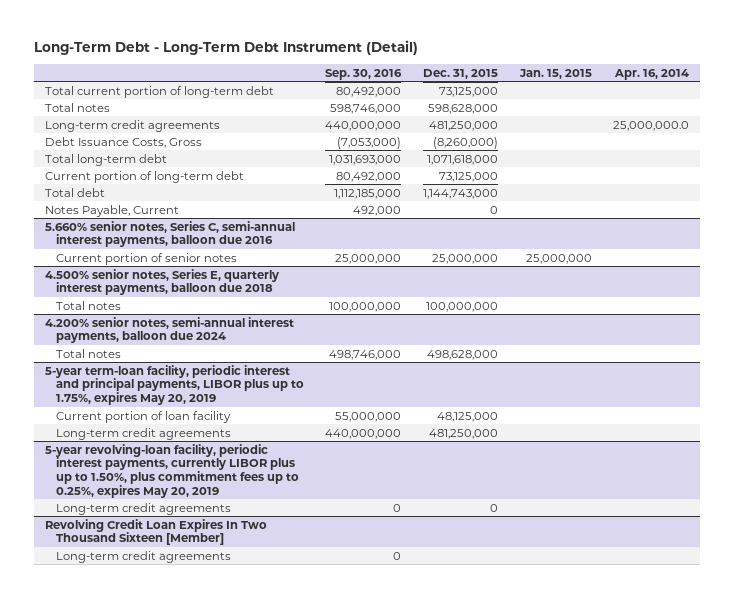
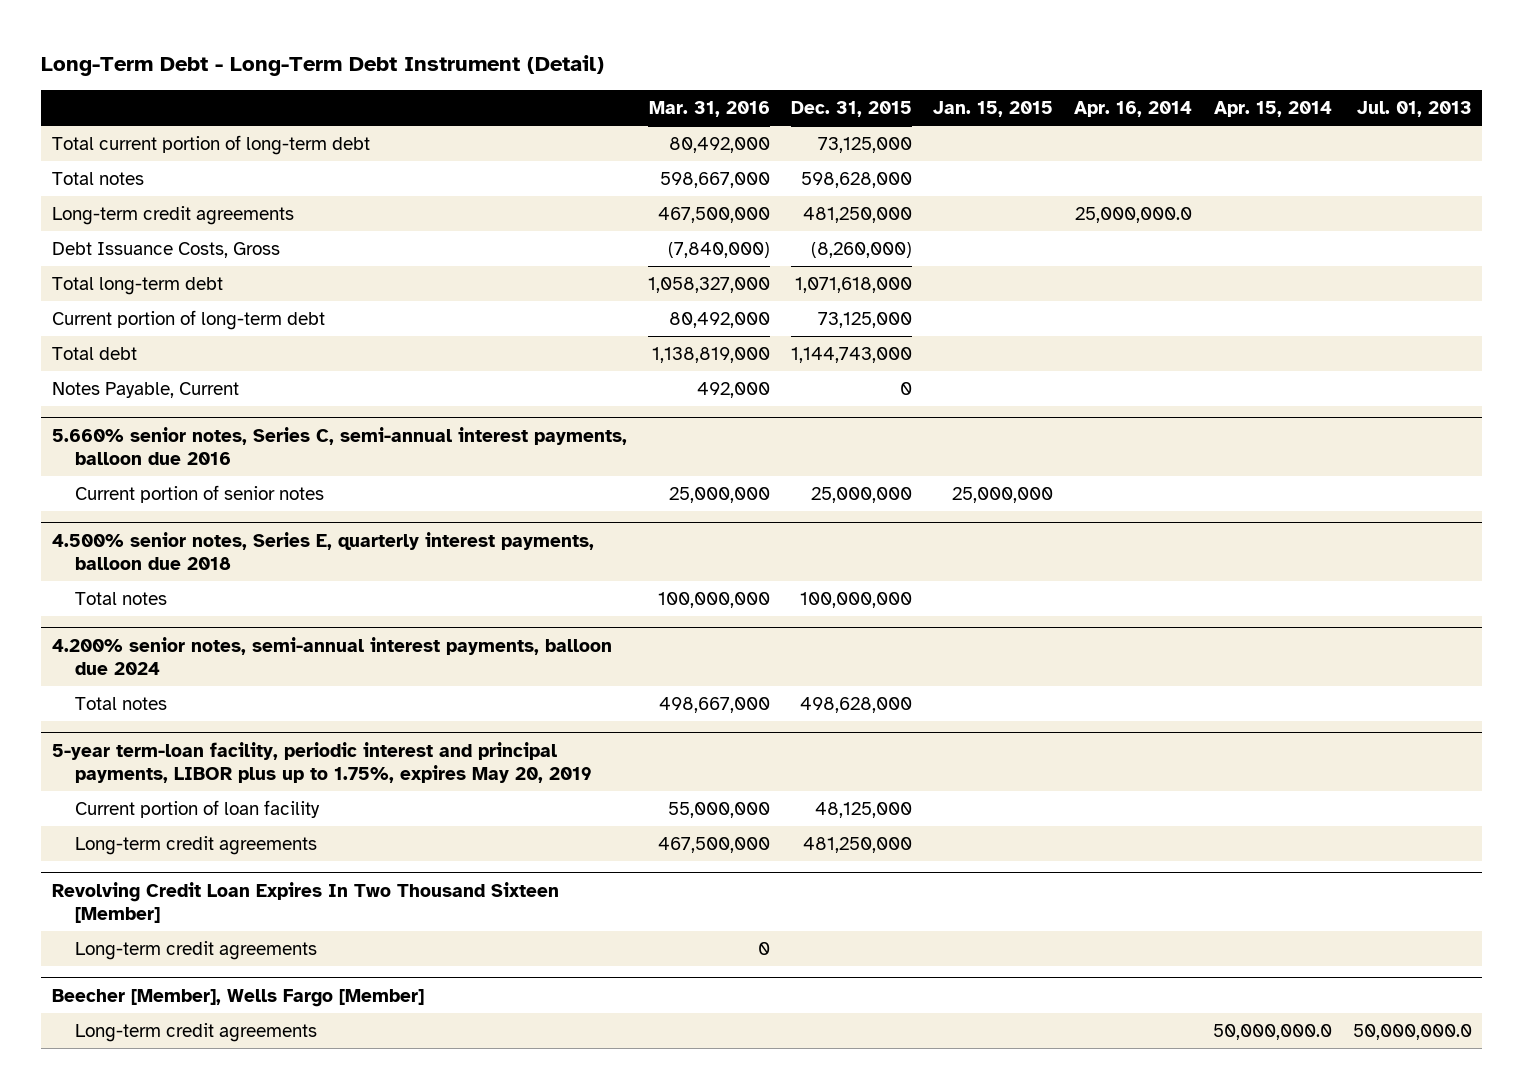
- | Sep. 30, 2016 | Dec. 31, 2015 | Jan. 15, 2015 | Apr. 16, 2014
+ | Mar. 31, 2016 | Dec. 31, 2015 | Jan. 15, 2015 | Apr. 16, 2014 | Apr. 15, 2014 | Jul. 01, 2013
- 5-year revolving-loan facility, periodic interest payments, currently LIBOR plus up to 1.50%, plus commitment fees up to 0.25%, expires May 20, 2019
- Long-term credit agreements | 0 | 0 | |
+ Beecher [Member], Wells Fargo [Member]
+ Long-term credit agreements | | | | | 50,000,000.0 | 50,000,000.0

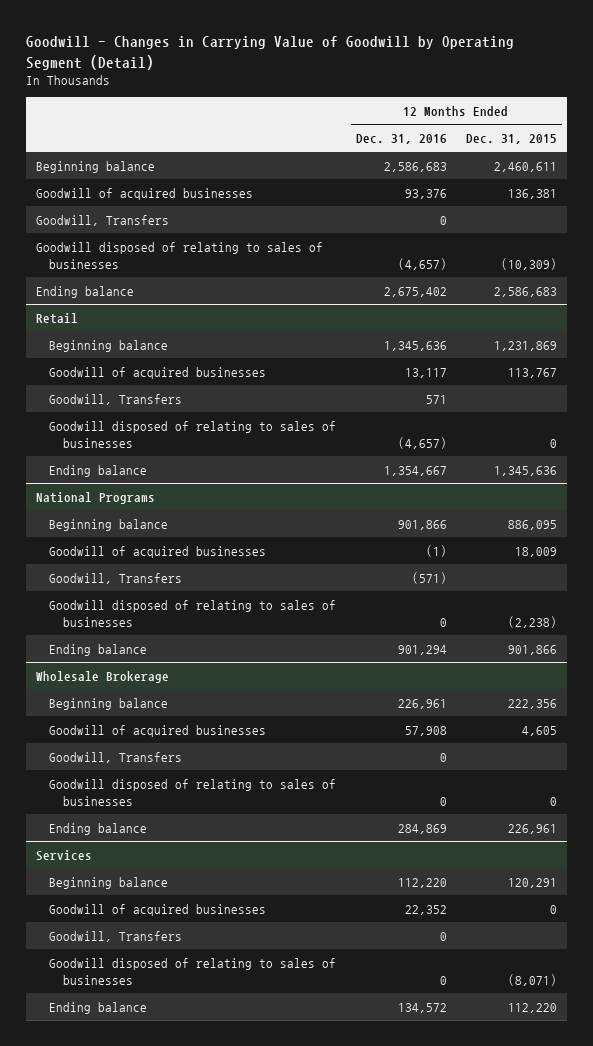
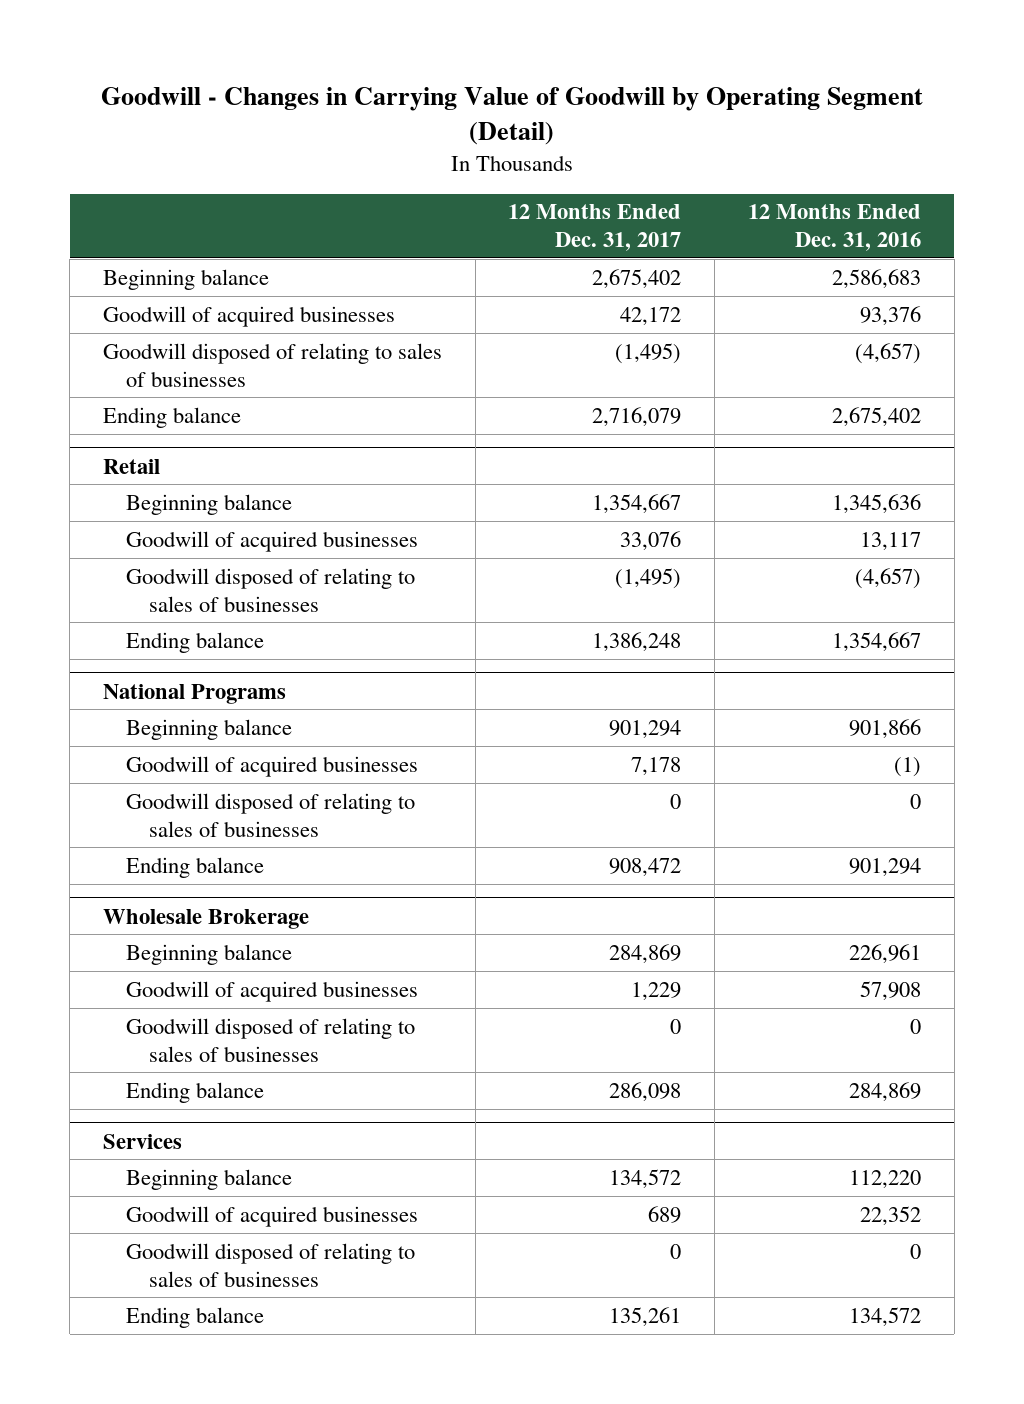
- | 12 Months Ended Dec. 31, 2016 | 12 Months Ended Dec. 31, 2015
+ | 12 Months Ended Dec. 31, 2017 | 12 Months Ended Dec. 31, 2016
- Goodwill, Transfers | 0 |
@ Retail
- Goodwill, Transfers | 571 |
@ National Programs
- Goodwill, Transfers | (571) |
@ Wholesale Brokerage
- Goodwill, Transfers | 0 |
@ Services
- Goodwill, Transfers | 0 |

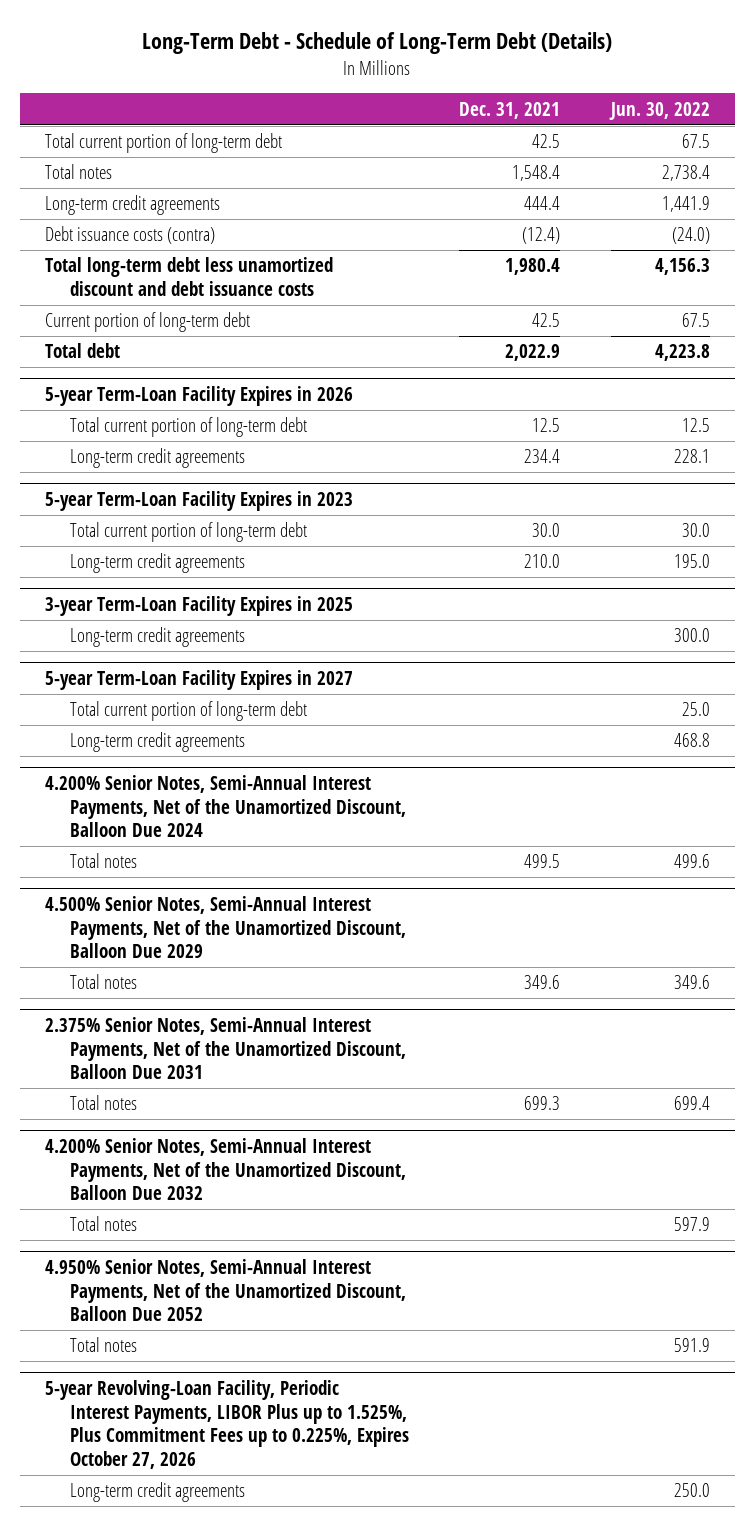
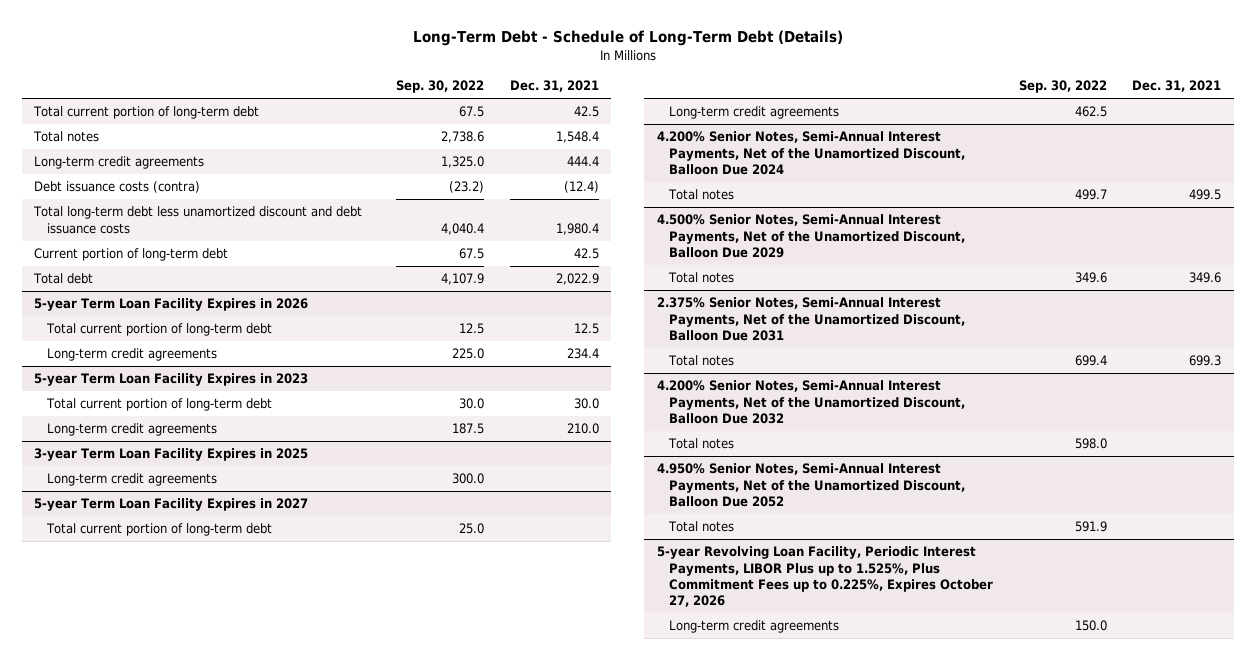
- | Dec. 31, 2021 | Jun. 30, 2022
+ | Sep. 30, 2022 | Dec. 31, 2021
- 5-year Term-Loan Facility Expires in 2026
+ 5-year Term Loan Facility Expires in 2026
- 5-year Term-Loan Facility Expires in 2023
+ 5-year Term Loan Facility Expires in 2023
- 3-year Term-Loan Facility Expires in 2025
+ 3-year Term Loan Facility Expires in 2025
- 5-year Term-Loan Facility Expires in 2027
+ 5-year Term Loan Facility Expires in 2027
- 5-year Revolving-Loan Facility, Periodic Interest Payments, LIBOR Plus up to 1.525%, Plus Commitment Fees up to 0.225%, Expires October 27, 2026
+ 5-year Revolving Loan Facility, Periodic Interest Payments, LIBOR Plus up to 1.525%, Plus Commitment Fees up to 0.225%, Expires October 27, 2026

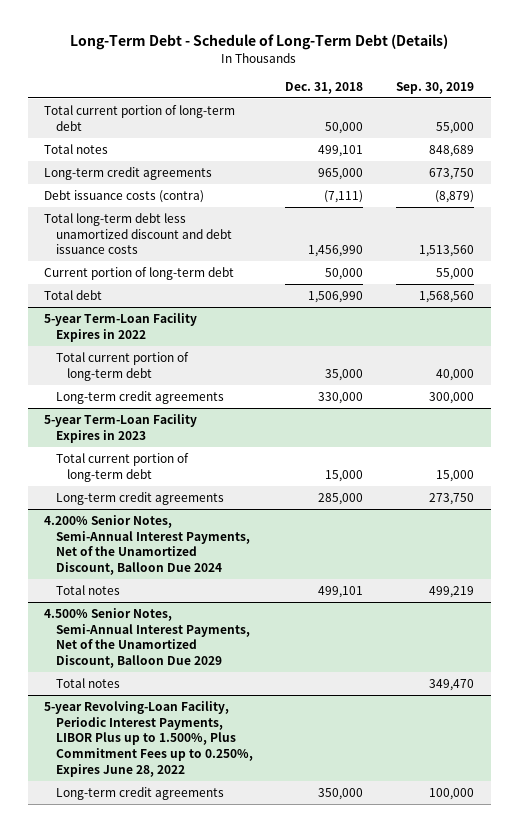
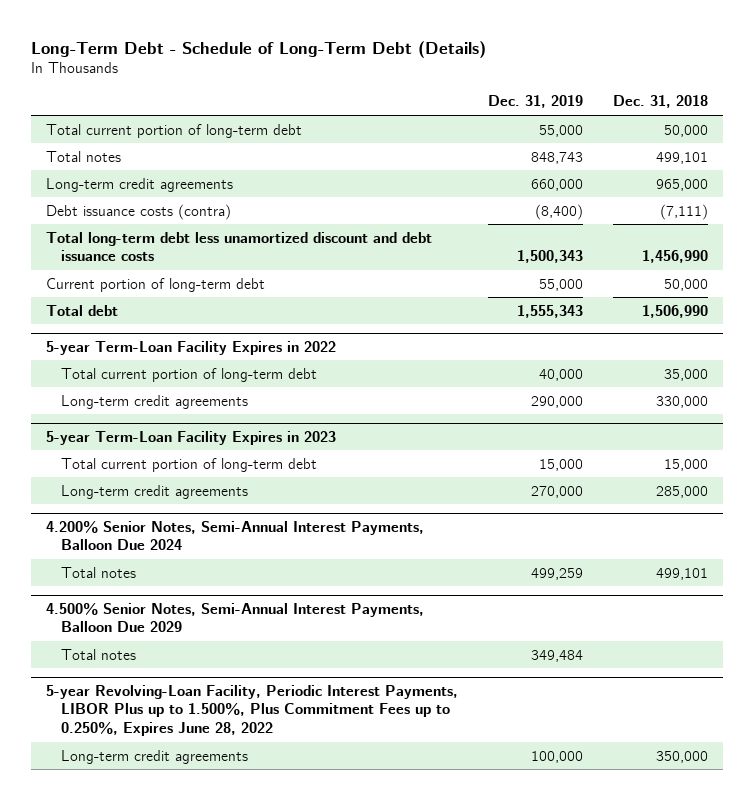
- | Dec. 31, 2018 | Sep. 30, 2019
+ | Dec. 31, 2019 | Dec. 31, 2018
- 4.200% Senior Notes, Semi-Annual Interest Payments, Net of the Unamortized Discount, Balloon Due 2024
+ 4.200% Senior Notes, Semi-Annual Interest Payments, Balloon Due 2024
- 4.500% Senior Notes, Semi-Annual Interest Payments, Net of the Unamortized Discount, Balloon Due 2029
+ 4.500% Senior Notes, Semi-Annual Interest Payments, Balloon Due 2029

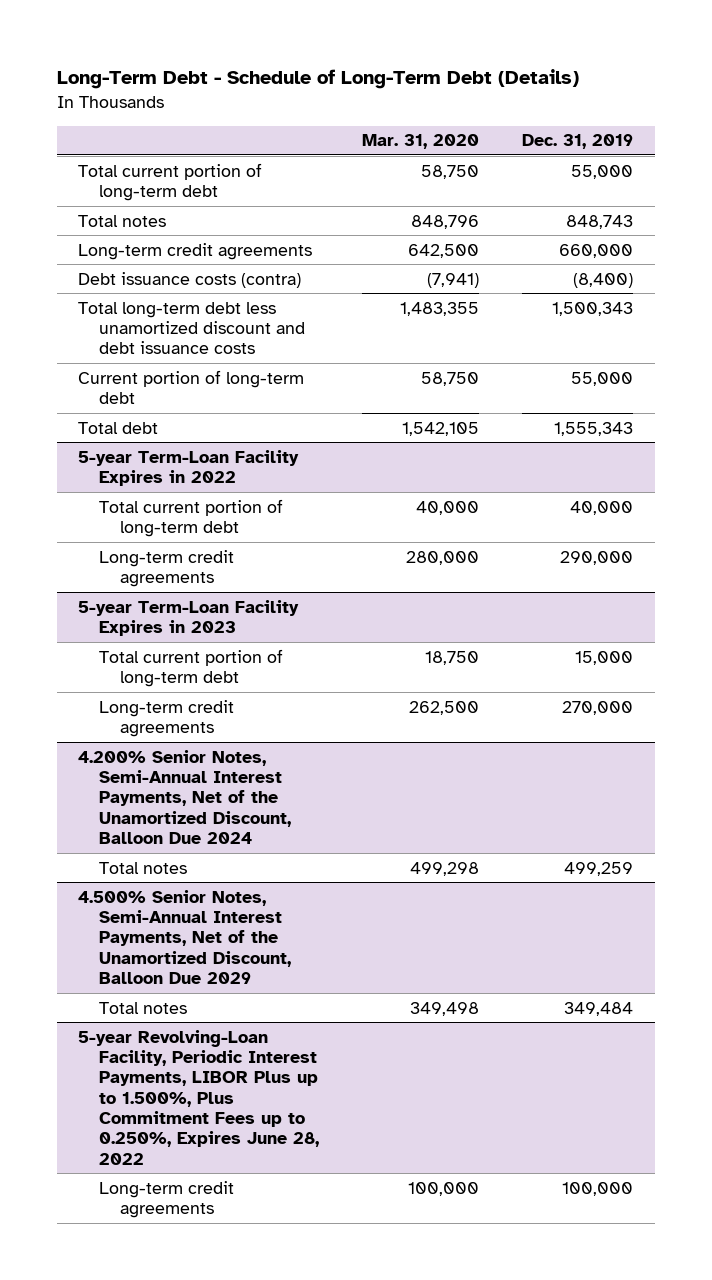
- | Dec. 31, 2019 | Dec. 31, 2018
+ | Mar. 31, 2020 | Dec. 31, 2019
- 4.200% Senior Notes, Semi-Annual Interest Payments, Balloon Due 2024
+ 4.200% Senior Notes, Semi-Annual Interest Payments, Net of the Unamortized Discount, Balloon Due 2024
- 4.500% Senior Notes, Semi-Annual Interest Payments, Balloon Due 2029
+ 4.500% Senior Notes, Semi-Annual Interest Payments, Net of the Unamortized Discount, Balloon Due 2029

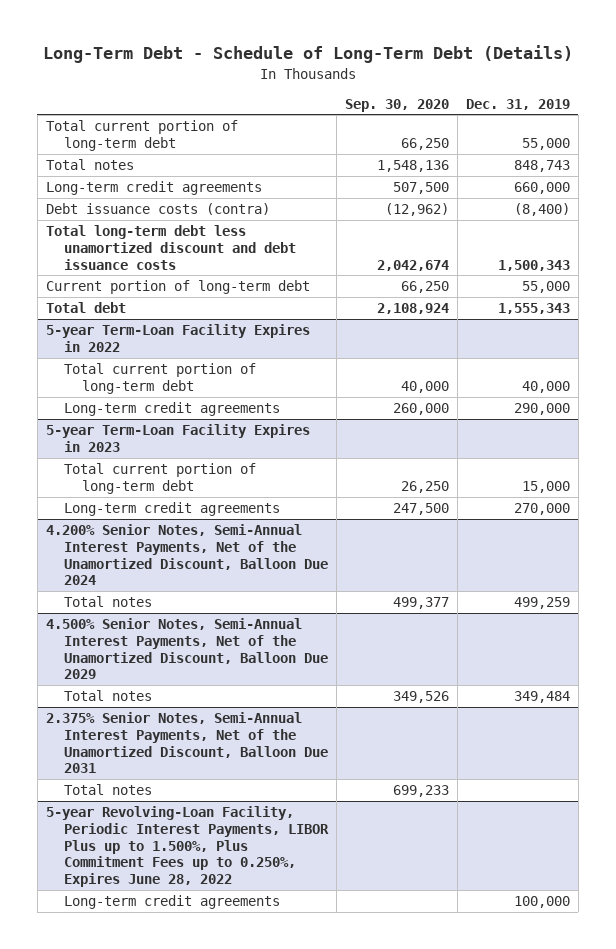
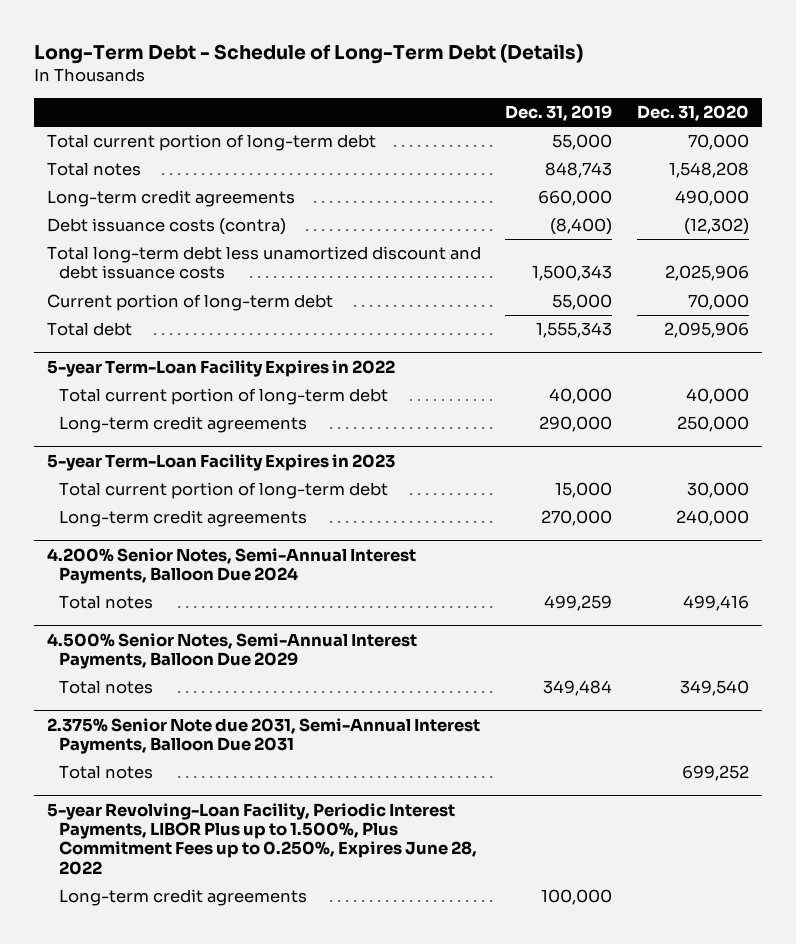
- | Sep. 30, 2020 | Dec. 31, 2019
+ | Dec. 31, 2019 | Dec. 31, 2020
- 4.200% Senior Notes, Semi-Annual Interest Payments, Net of the Unamortized Discount, Balloon Due 2024
+ 4.200% Senior Notes, Semi-Annual Interest Payments, Balloon Due 2024
- 4.500% Senior Notes, Semi-Annual Interest Payments, Net of the Unamortized Discount, Balloon Due 2029
+ 4.500% Senior Notes, Semi-Annual Interest Payments, Balloon Due 2029
- 2.375% Senior Notes, Semi-Annual Interest Payments, Net of the Unamortized Discount, Balloon Due 2031
+ 2.375% Senior Note due 2031, Semi-Annual Interest Payments, Balloon Due 2031

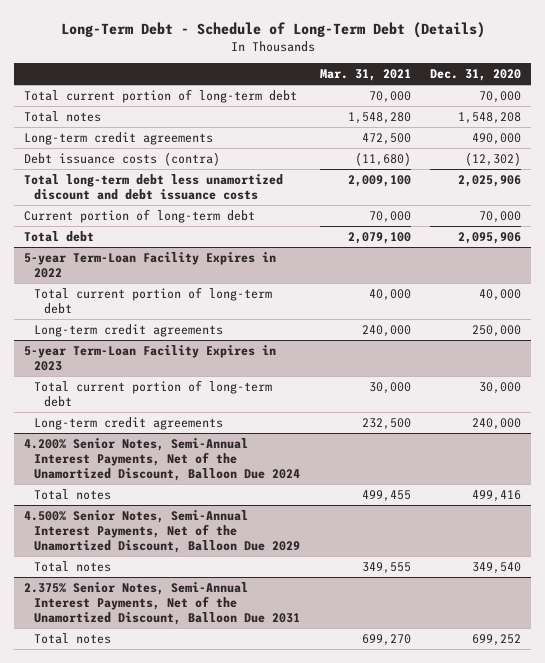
- | Dec. 31, 2019 | Dec. 31, 2020
+ | Mar. 31, 2021 | Dec. 31, 2020
- 4.200% Senior Notes, Semi-Annual Interest Payments, Balloon Due 2024
+ 4.200% Senior Notes, Semi-Annual Interest Payments, Net of the Unamortized Discount, Balloon Due 2024
- 4.500% Senior Notes, Semi-Annual Interest Payments, Balloon Due 2029
+ 4.500% Senior Notes, Semi-Annual Interest Payments, Net of the Unamortized Discount, Balloon Due 2029
- 2.375% Senior Note due 2031, Semi-Annual Interest Payments, Balloon Due 2031
+ 2.375% Senior Notes, Semi-Annual Interest Payments, Net of the Unamortized Discount, Balloon Due 2031
- 5-year Revolving-Loan Facility, Periodic Interest Payments, LIBOR Plus up to 1.500%, Plus Commitment Fees up to 0.250%, Expires June 28, 2022
- Long-term credit agreements | 100,000 |

